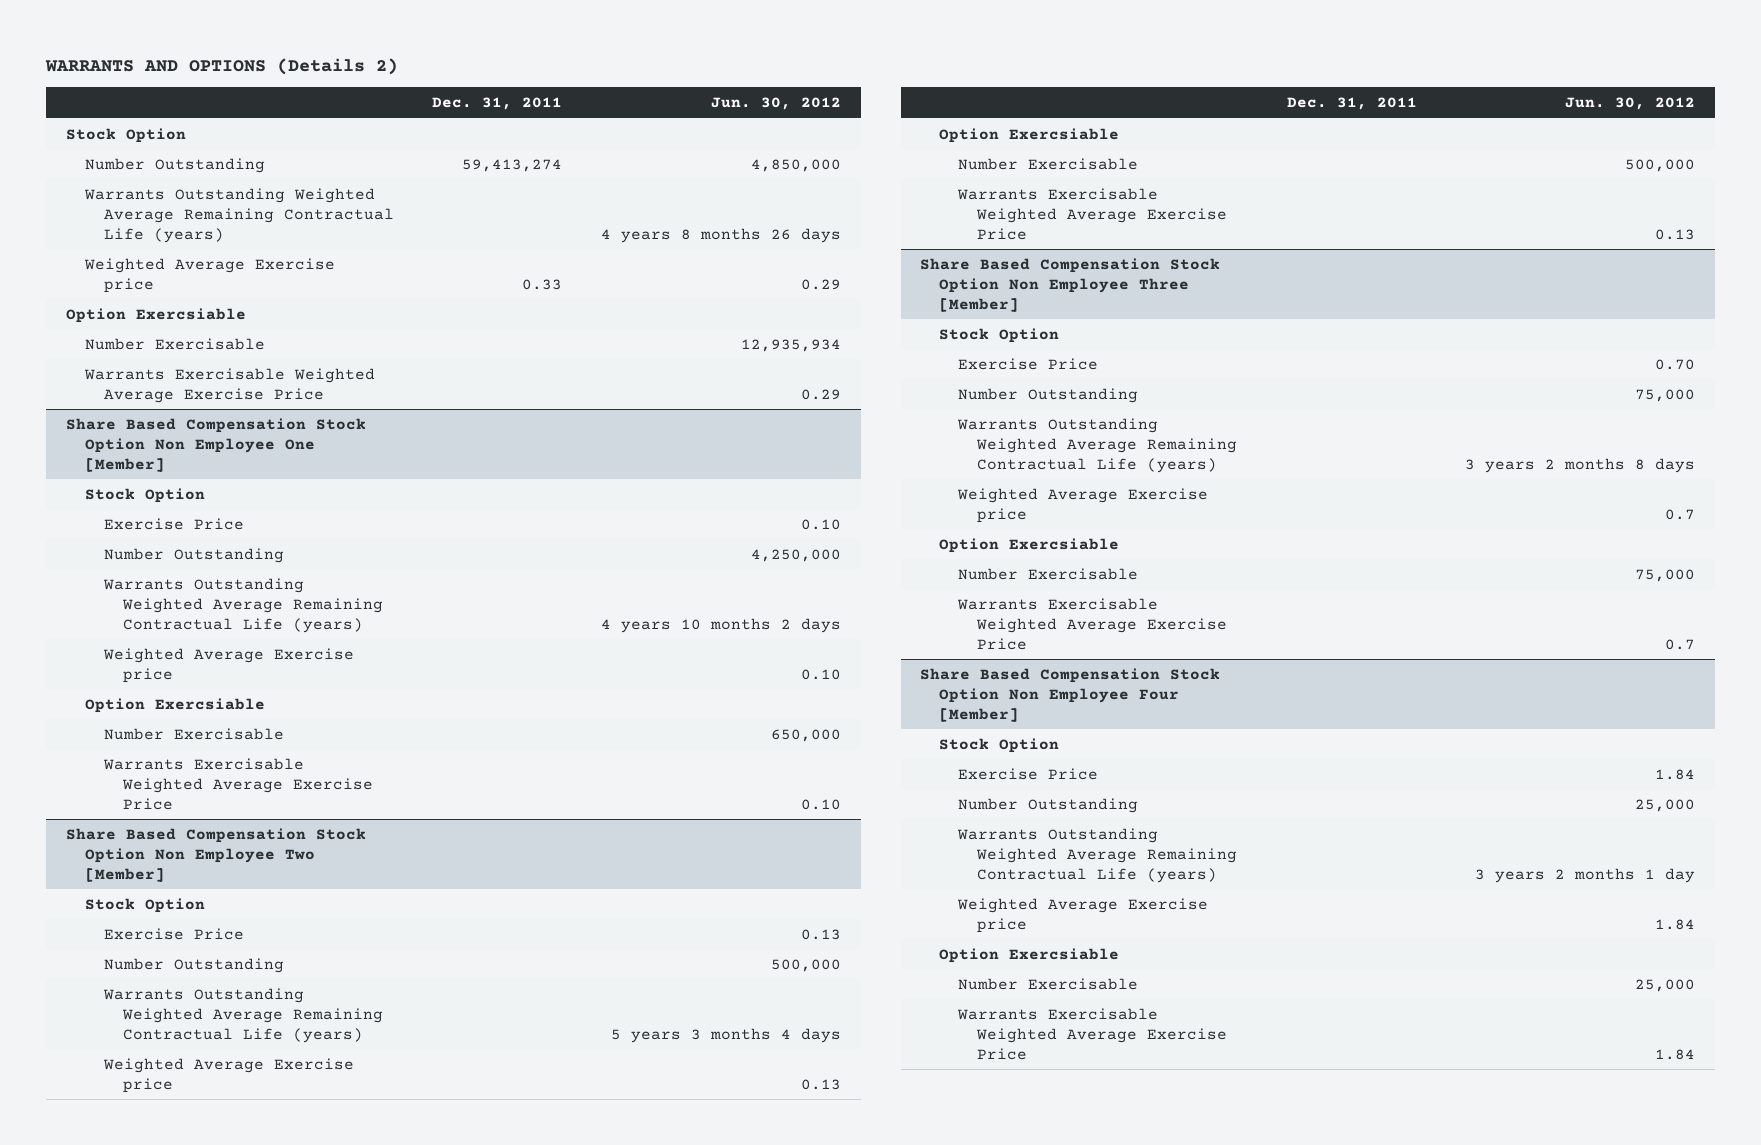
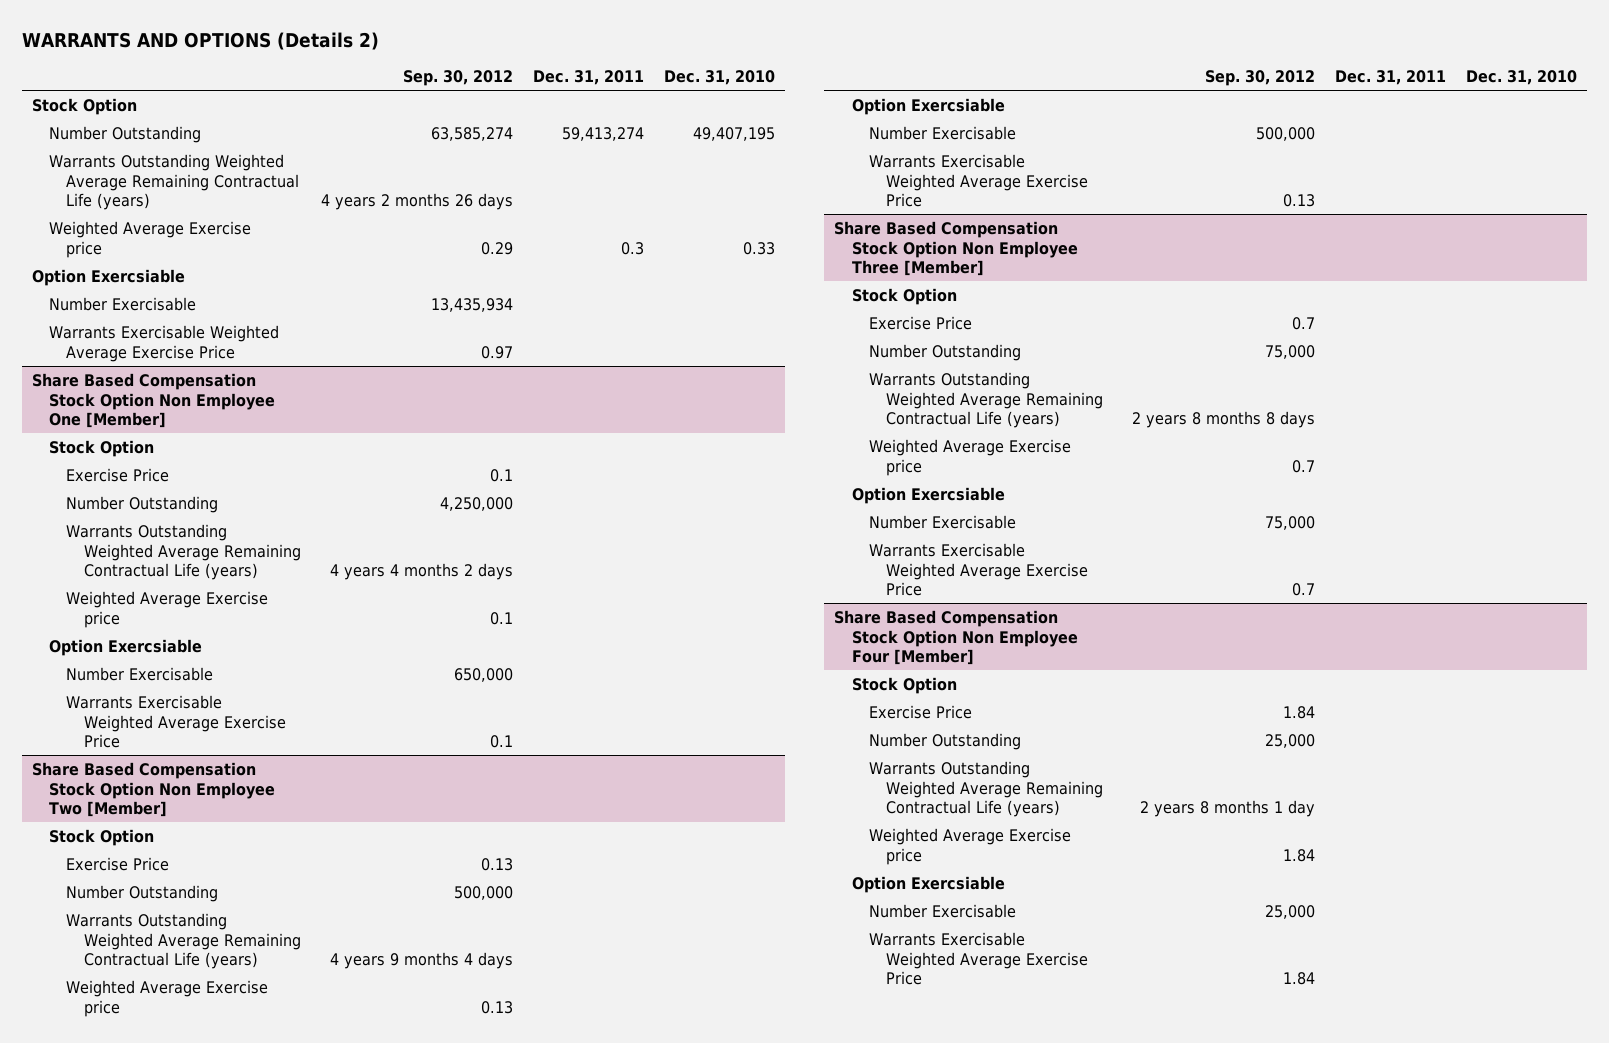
- | Dec. 31, 2011 | Jun. 30, 2012
+ | Sep. 30, 2012 | Dec. 31, 2011 | Dec. 31, 2010
- Weighted Average Exercise price | 0.33 | 0.29
+ Weighted Average Exercise price | 0.29 | 0.3 | 0.33

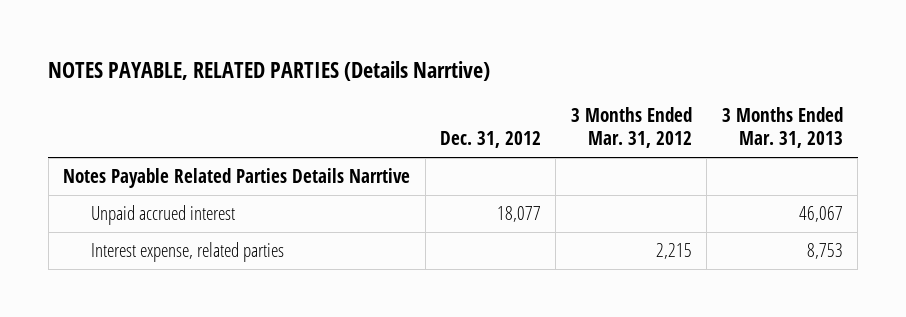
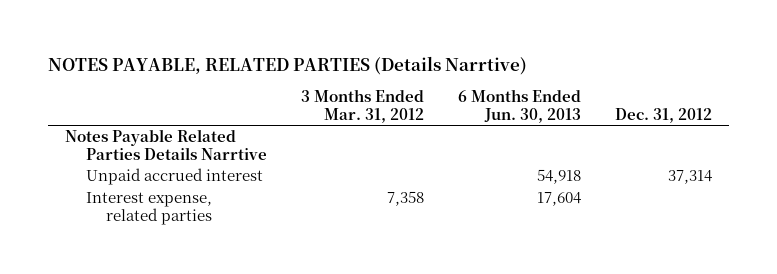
- | Dec. 31, 2012 | 3 Months Ended Mar. 31, 2012 | 3 Months Ended Mar. 31, 2013
+ | 3 Months Ended Mar. 31, 2012 | 6 Months Ended Jun. 30, 2013 | Dec. 31, 2012
- Unpaid accrued interest | 18,077 | | 46,067
- Interest expense, related parties | | 2,215 | 8,753
+ Unpaid accrued interest | | 54,918 | 37,314
+ Interest expense, related parties | 7,358 | 17,604 |

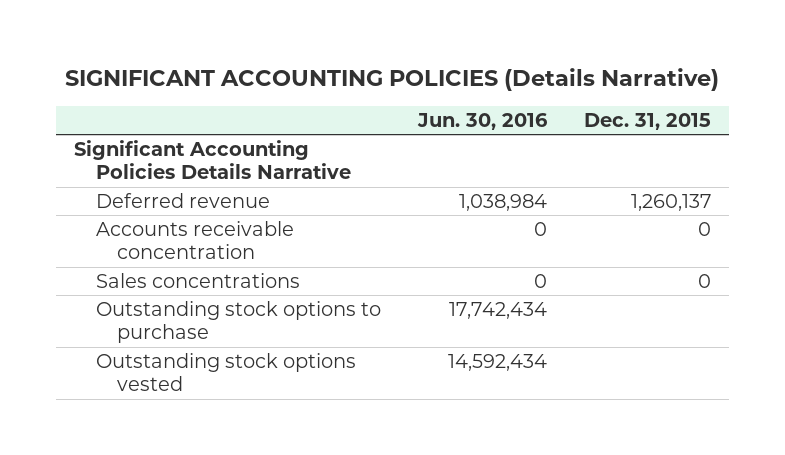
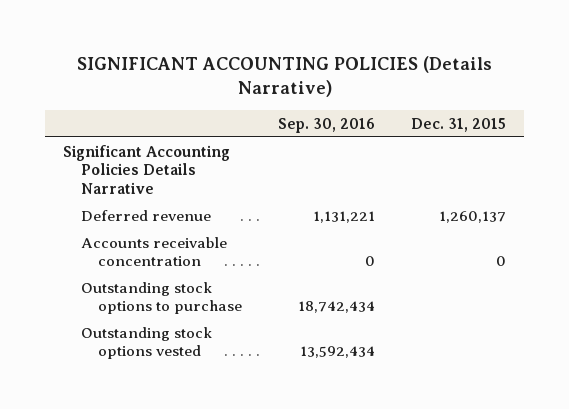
- | Jun. 30, 2016 | Dec. 31, 2015
+ | Sep. 30, 2016 | Dec. 31, 2015
- Sales concentrations | 0 | 0

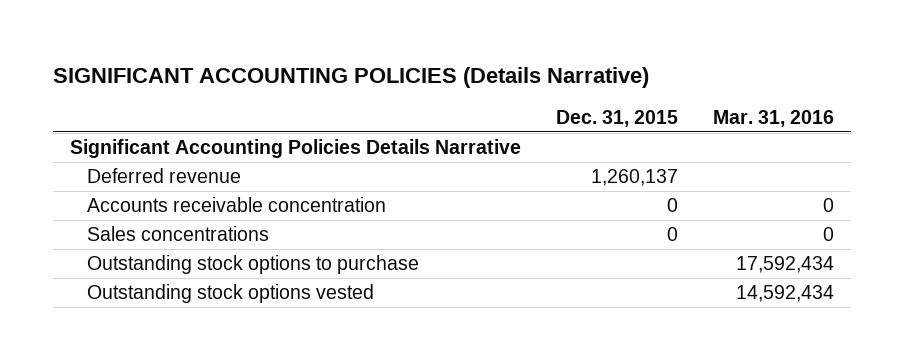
- | Sep. 30, 2016 | Dec. 31, 2015
+ | Dec. 31, 2015 | Mar. 31, 2016
+ Sales concentrations | 0 | 0

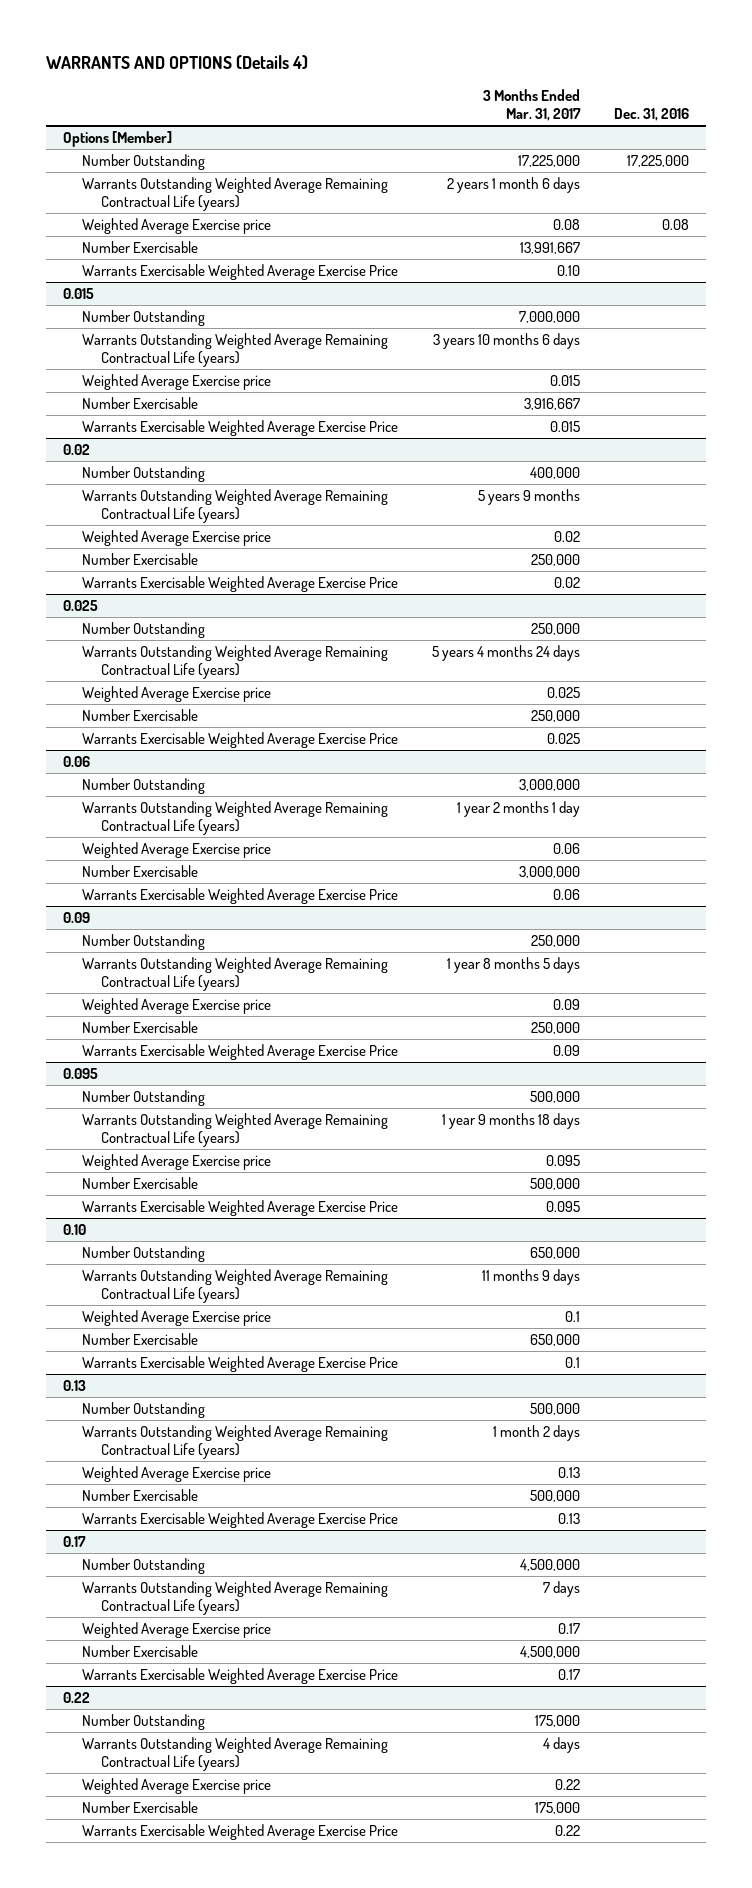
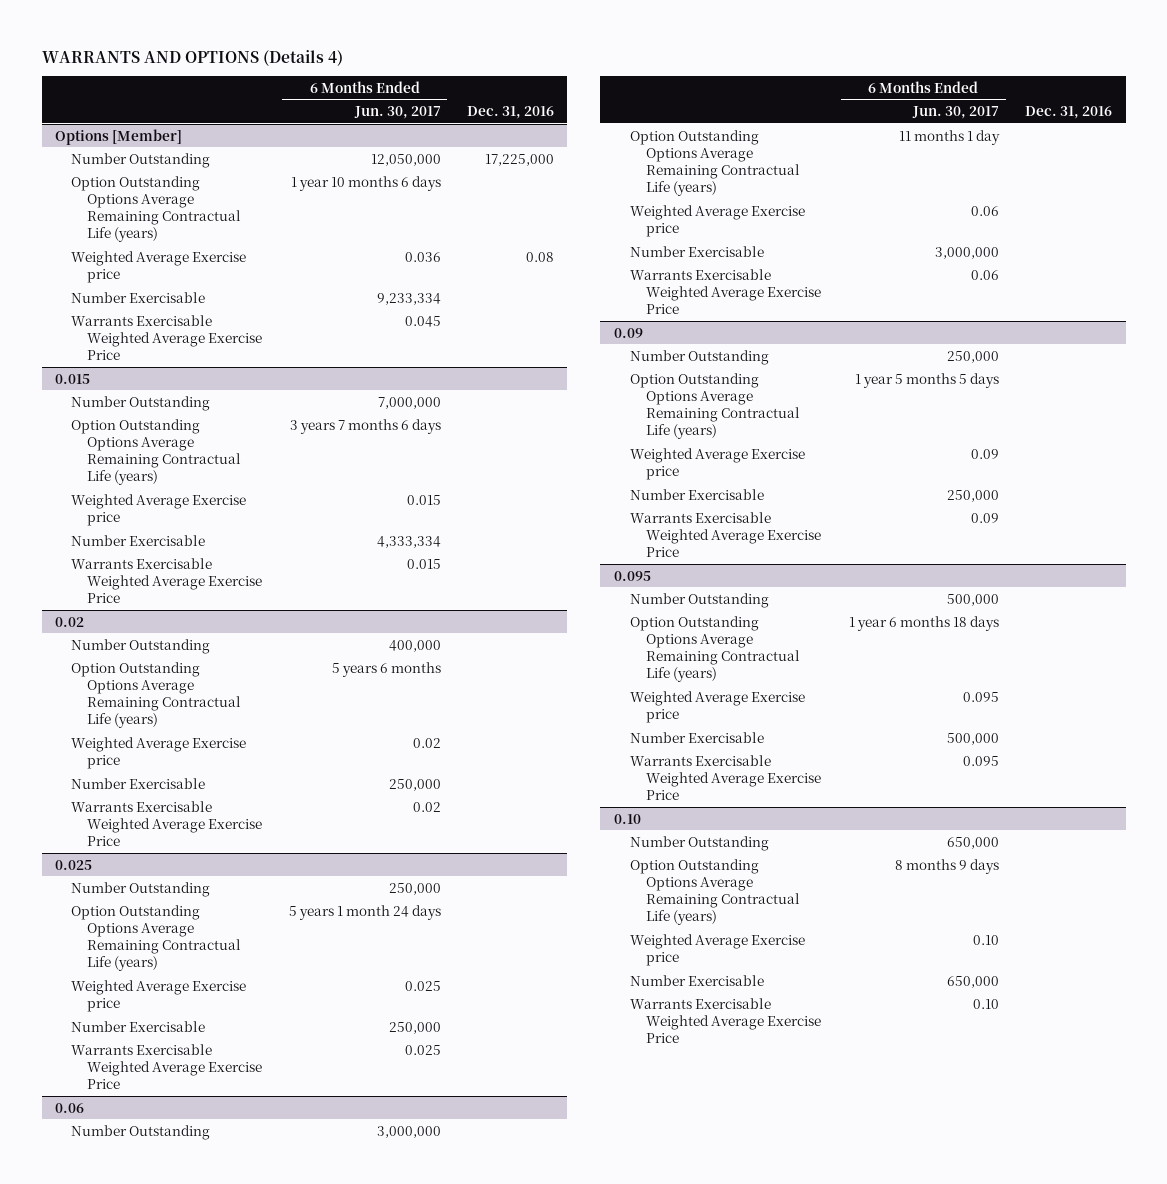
- | 3 Months Ended Mar. 31, 2017 | Dec. 31, 2016
+ | 6 Months Ended Jun. 30, 2017 | Dec. 31, 2016
@ Options [Member]
- Warrants Outstanding Weighted Average Remaining Contractual Life (years) | 2 years 1 month 6 days |
+ Option Outstanding Options Average Remaining Contractual Life (years) | 1 year 10 months 6 days |
@ 0.015
- Warrants Outstanding Weighted Average Remaining Contractual Life (years) | 3 years 10 months 6 days |
+ Option Outstanding Options Average Remaining Contractual Life (years) | 3 years 7 months 6 days |
@ 0.02
- Warrants Outstanding Weighted Average Remaining Contractual Life (years) | 5 years 9 months |
+ Option Outstanding Options Average Remaining Contractual Life (years) | 5 years 6 months |
@ 0.025
- Warrants Outstanding Weighted Average Remaining Contractual Life (years) | 5 years 4 months 24 days |
+ Option Outstanding Options Average Remaining Contractual Life (years) | 5 years 1 month 24 days |
@ 0.06
- Warrants Outstanding Weighted Average Remaining Contractual Life (years) | 1 year 2 months 1 day |
+ Option Outstanding Options Average Remaining Contractual Life (years) | 11 months 1 day |
@ 0.09
- Warrants Outstanding Weighted Average Remaining Contractual Life (years) | 1 year 8 months 5 days |
+ Option Outstanding Options Average Remaining Contractual Life (years) | 1 year 5 months 5 days |
@ 0.095
- Warrants Outstanding Weighted Average Remaining Contractual Life (years) | 1 year 9 months 18 days |
+ Option Outstanding Options Average Remaining Contractual Life (years) | 1 year 6 months 18 days |
@ 0.10
- Warrants Outstanding Weighted Average Remaining Contractual Life (years) | 11 months 9 days |
+ Option Outstanding Options Average Remaining Contractual Life (years) | 8 months 9 days |
- 0.13
- Number Outstanding | 500,000 |
- Warrants Outstanding Weighted Average Remaining Contractual Life (years) | 1 month 2 days |
- Weighted Average Exercise price | 0.13 |
- Number Exercisable | 500,000 |
- Warrants Exercisable Weighted Average Exercise Price | 0.13 |
- 0.17
- Number Outstanding | 4,500,000 |
- Warrants Outstanding Weighted Average Remaining Contractual Life (years) | 7 days |
- Weighted Average Exercise price | 0.17 |
- Number Exercisable | 4,500,000 |
- Warrants Exercisable Weighted Average Exercise Price | 0.17 |
- 0.22
- Number Outstanding | 175,000 |
- Warrants Outstanding Weighted Average Remaining Contractual Life (years) | 4 days |
- Weighted Average Exercise price | 0.22 |
- Number Exercisable | 175,000 |
- Warrants Exercisable Weighted Average Exercise Price | 0.22 |

